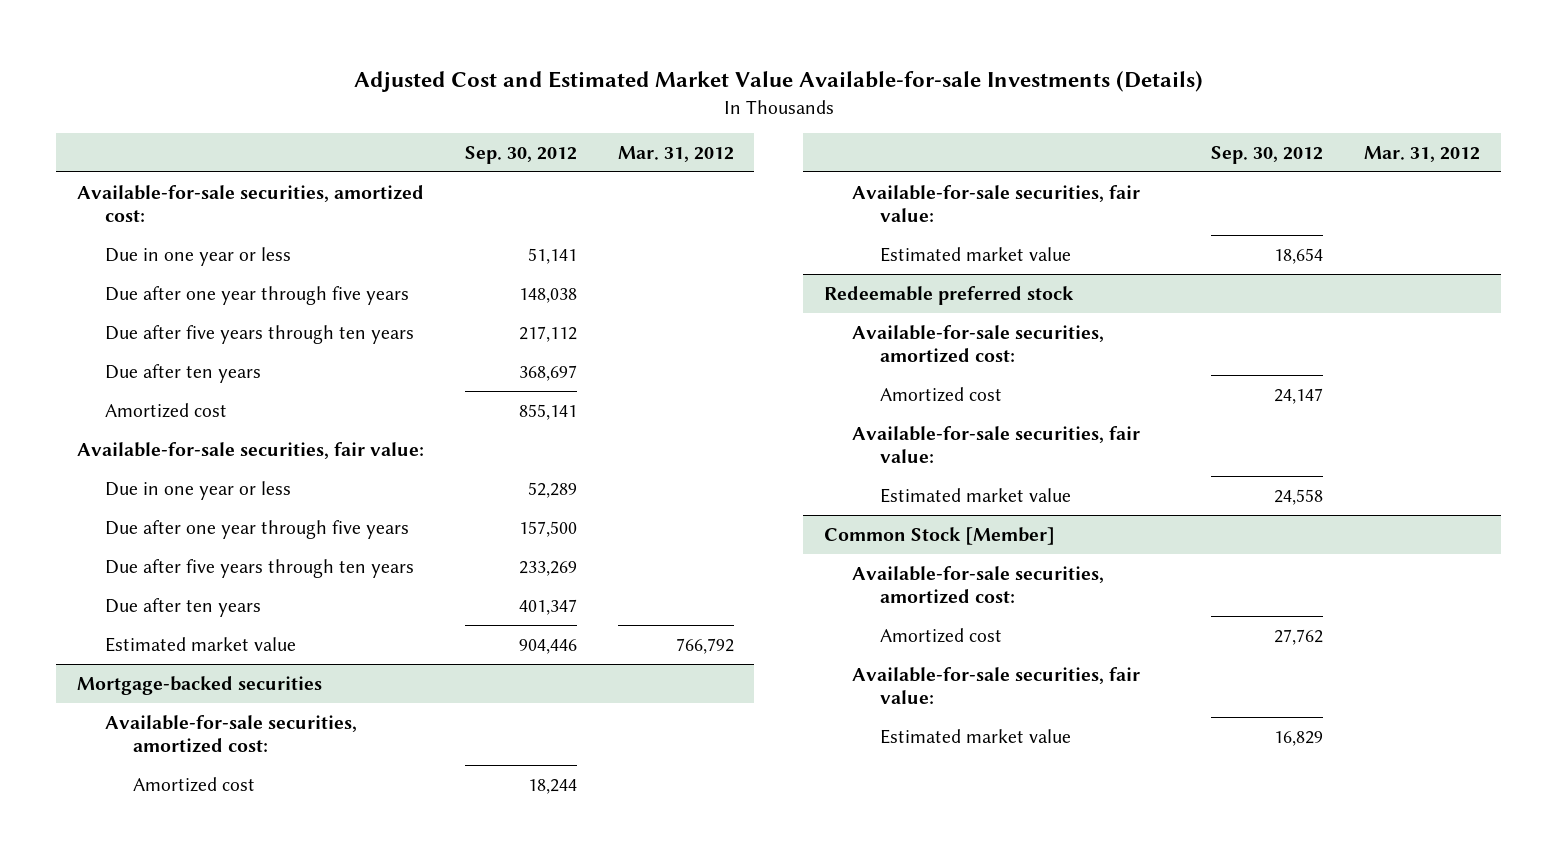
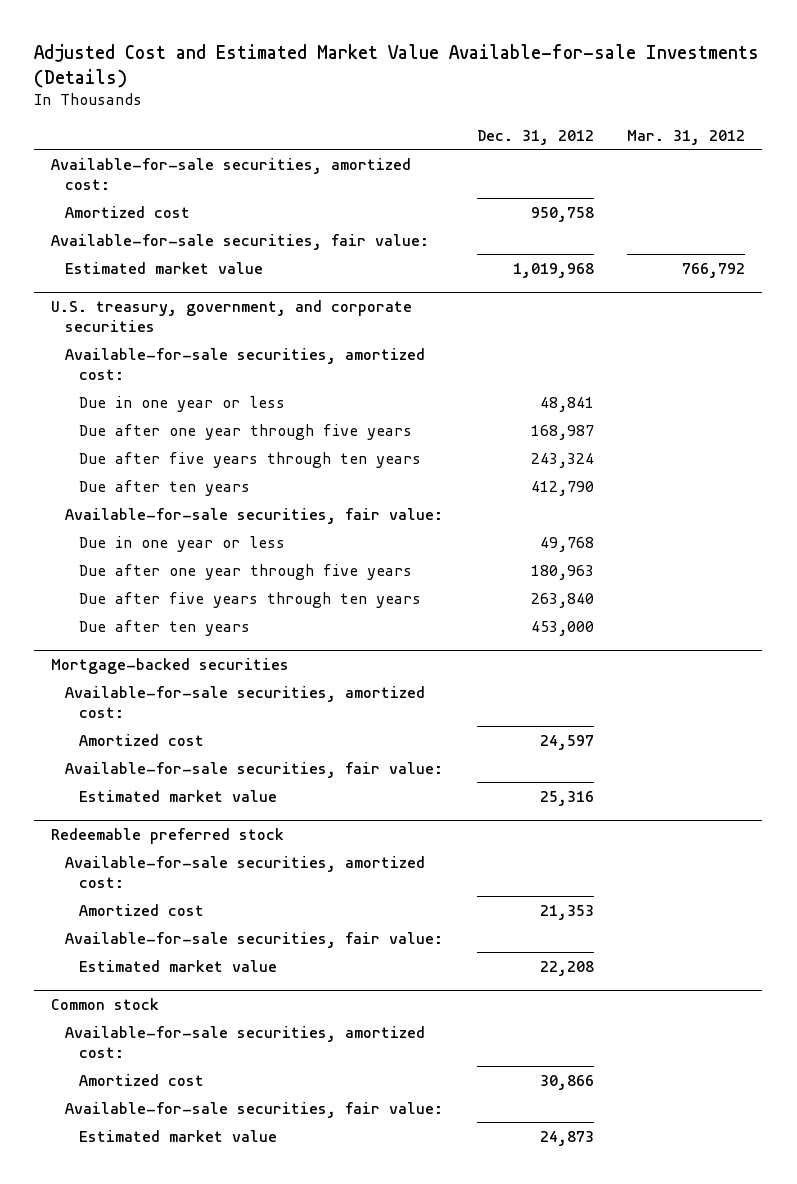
- | Sep. 30, 2012 | Mar. 31, 2012
+ | Dec. 31, 2012 | Mar. 31, 2012
- Due in one year or less | 51,141 |
- Due after one year through five years | 148,038 |
- Due after five years through ten years | 217,112 |
- Due after ten years | 368,697 |
- Due in one year or less | 52,289 |
- Due after one year through five years | 157,500 |
- Due after five years through ten years | 233,269 |
- Due after ten years | 401,347 |
+ U.S. treasury, government, and corporate securities
+ Available-for-sale securities, amortized cost:
+ Due in one year or less | 48,841 |
+ Due after one year through five years | 168,987 |
+ Due after five years through ten years | 243,324 |
+ Due after ten years | 412,790 |
+ Available-for-sale securities, fair value:
+ Due in one year or less | 49,768 |
+ Due after one year through five years | 180,963 |
+ Due after five years through ten years | 263,840 |
+ Due after ten years | 453,000 |
- Common Stock [Member]
+ Common stock

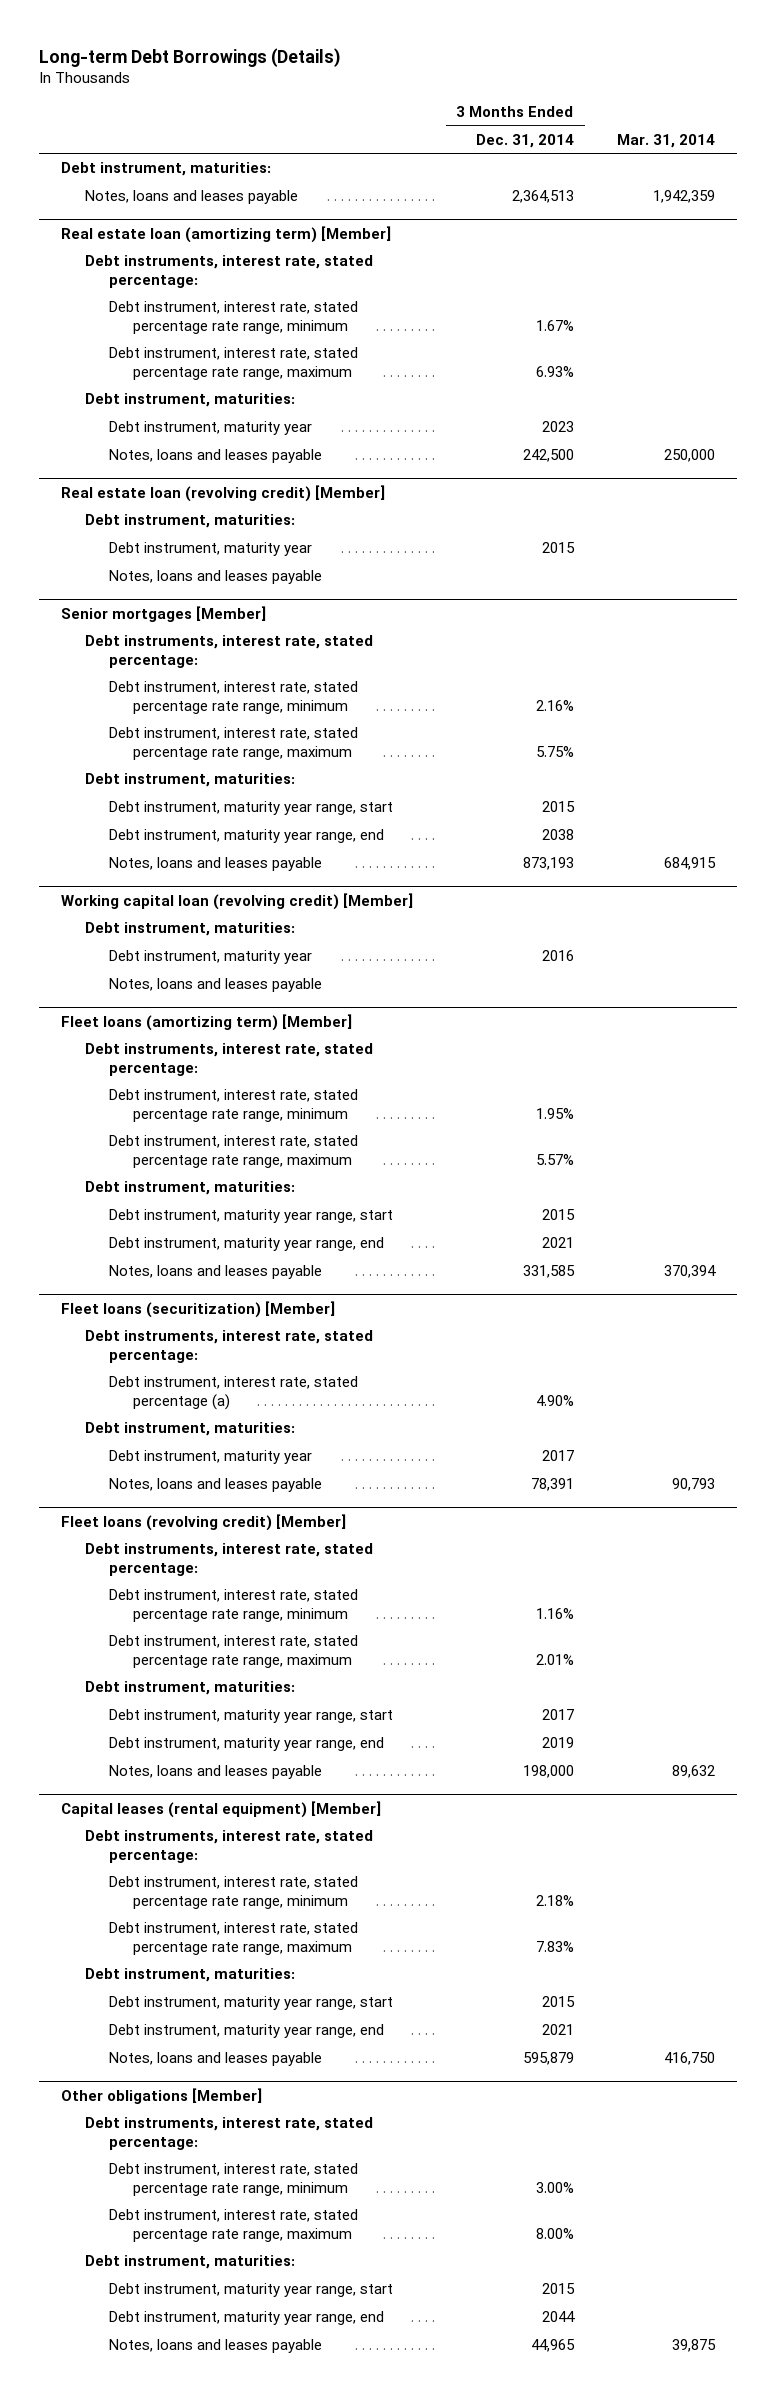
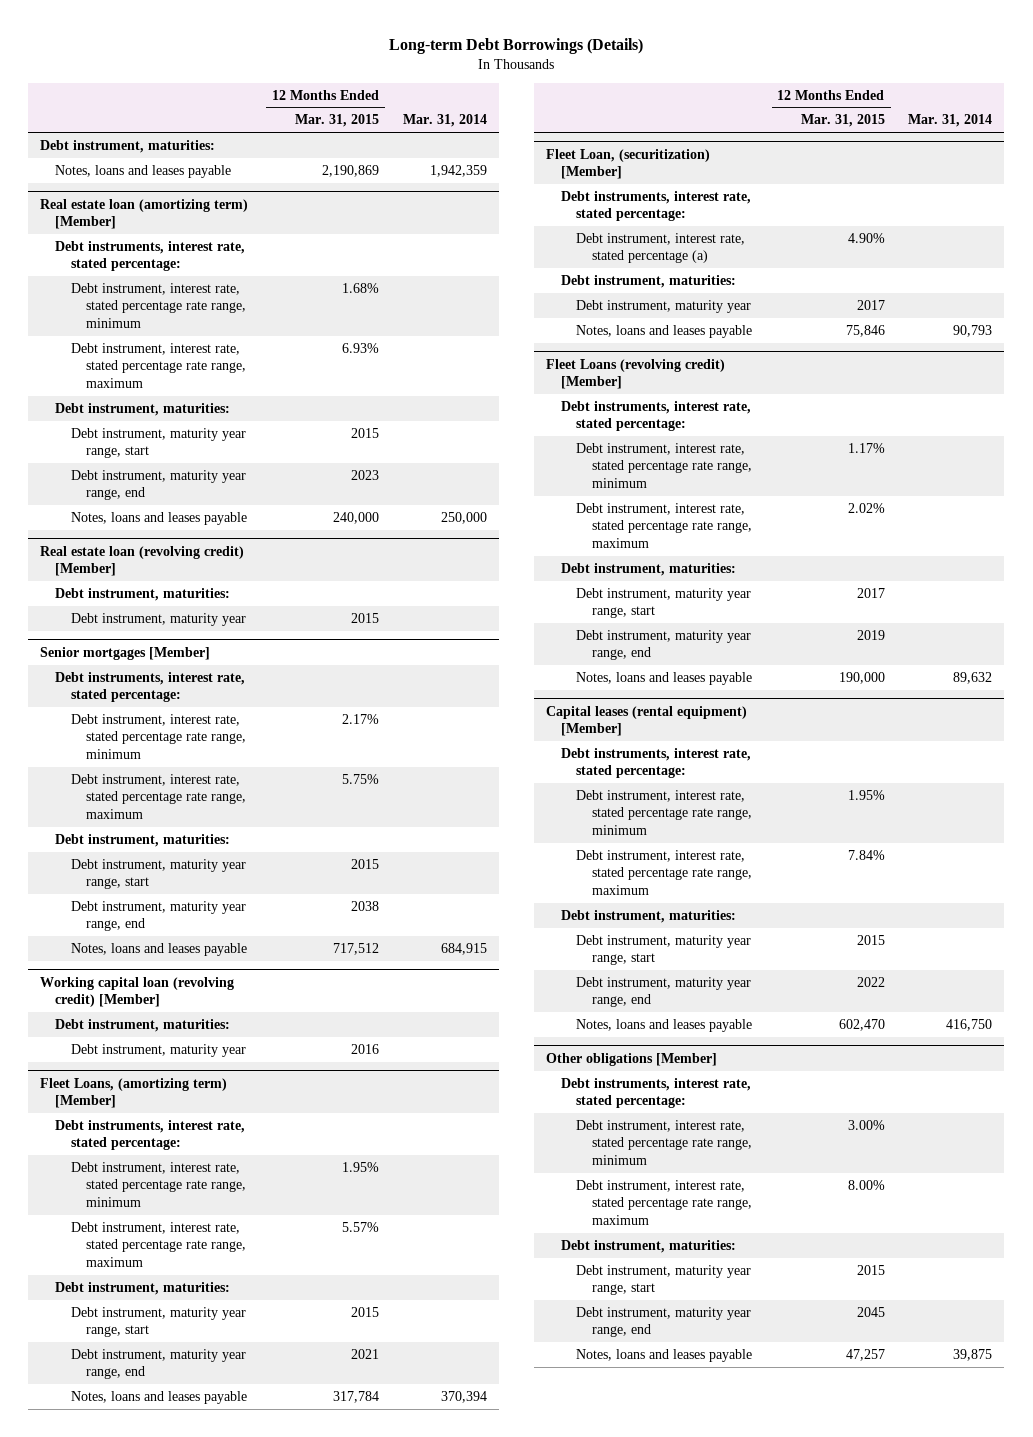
- | 3 Months Ended Dec. 31, 2014 | Mar. 31, 2014
+ | 12 Months Ended Mar. 31, 2015 | Mar. 31, 2014
@ Real estate loan (amortizing term) [Member]
- Debt instrument, maturity year | 2023 |
+ Debt instrument, maturity year range, start | 2015 |
+ Debt instrument, maturity year range, end | 2023 |
@ Real estate loan (revolving credit) [Member]
- Notes, loans and leases payable
@ Working capital loan (revolving credit) [Member]
- Notes, loans and leases payable
- Fleet loans (amortizing term) [Member]
+ Fleet Loans, (amortizing term) [Member]
- Fleet loans (securitization) [Member]
+ Fleet Loan, (securitization) [Member]
- Fleet loans (revolving credit) [Member]
+ Fleet Loans (revolving credit) [Member]

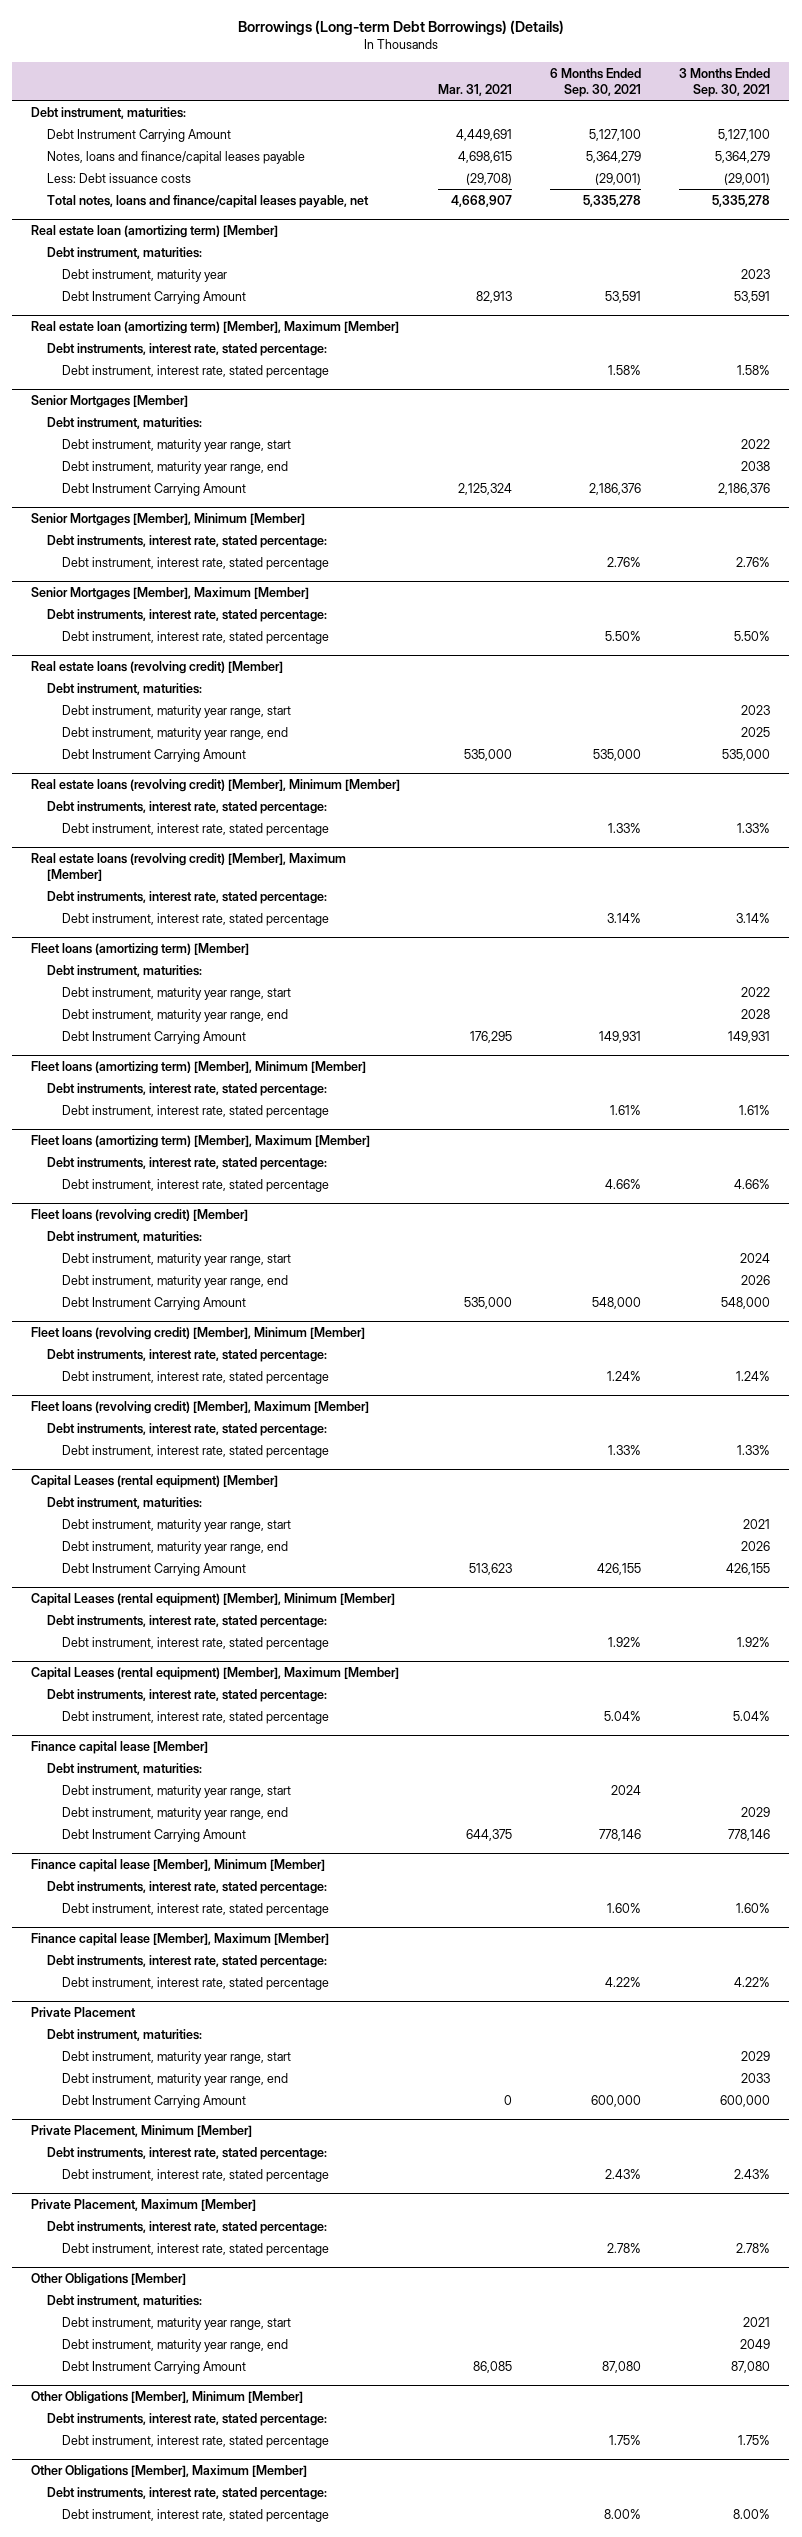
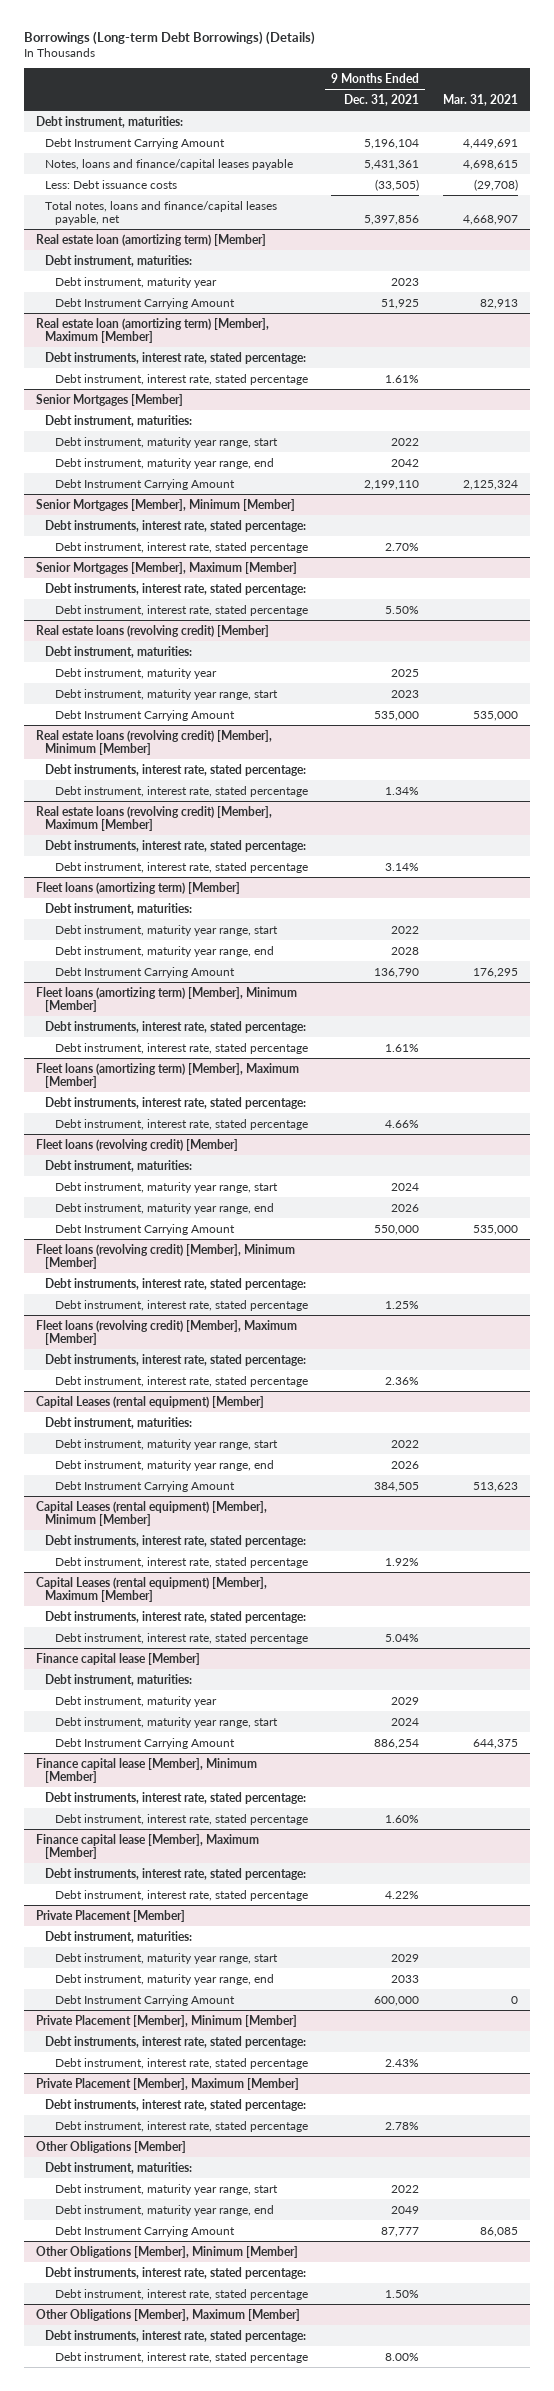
- | Mar. 31, 2021 | 6 Months Ended Sep. 30, 2021 | 3 Months Ended Sep. 30, 2021
+ | 9 Months Ended Dec. 31, 2021 | Mar. 31, 2021
@ Real estate loans (revolving credit) [Member]
+ Debt instrument, maturity year | 2025 |
- Debt instrument, maturity year range, end | | | 2025
@ Finance capital lease [Member]
+ Debt instrument, maturity year | 2029 |
- Debt instrument, maturity year range, end | | | 2029
- Private Placement
+ Private Placement [Member]
- Private Placement, Minimum [Member]
+ Private Placement [Member], Minimum [Member]
- Private Placement, Maximum [Member]
+ Private Placement [Member], Maximum [Member]

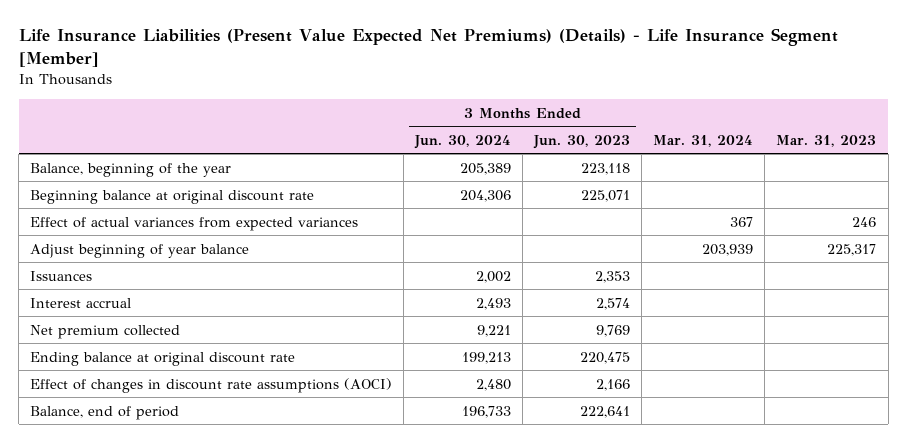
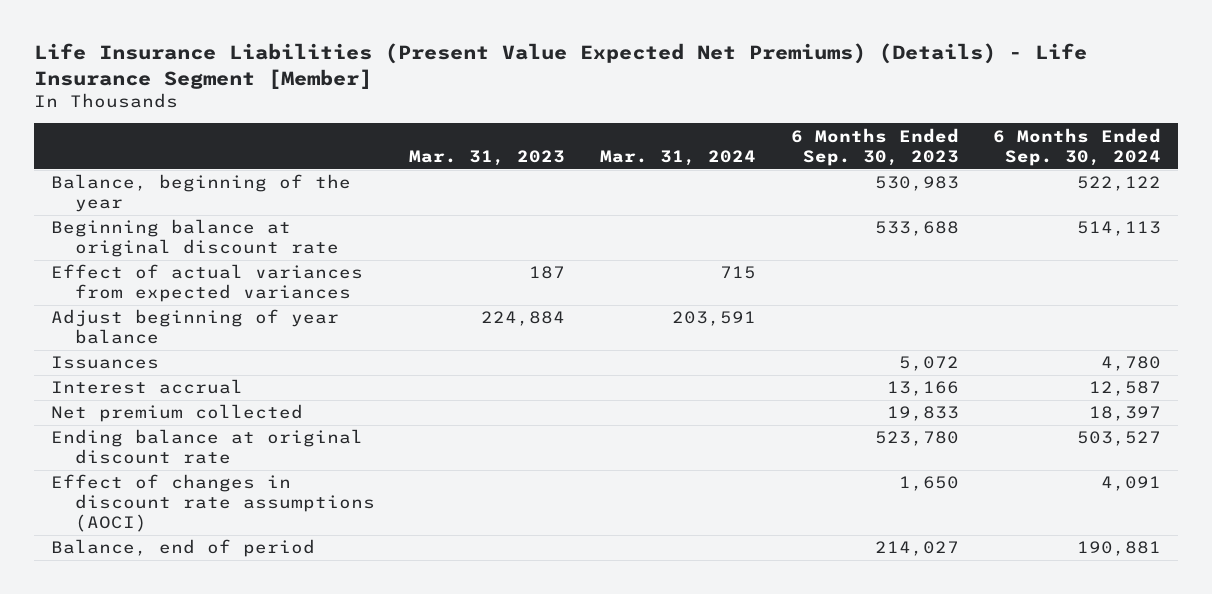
- | 3 Months Ended Jun. 30, 2024 | 3 Months Ended Jun. 30, 2023 | Mar. 31, 2024 | Mar. 31, 2023
+ | Mar. 31, 2023 | Mar. 31, 2024 | 6 Months Ended Sep. 30, 2023 | 6 Months Ended Sep. 30, 2024
- Effect of actual variances from expected variances | | | 367 | 246
- Adjust beginning of year balance | | | 203,939 | 225,317
+ Effect of actual variances from expected variances | 187 | 715 | |
+ Adjust beginning of year balance | 224,884 | 203,591 | |

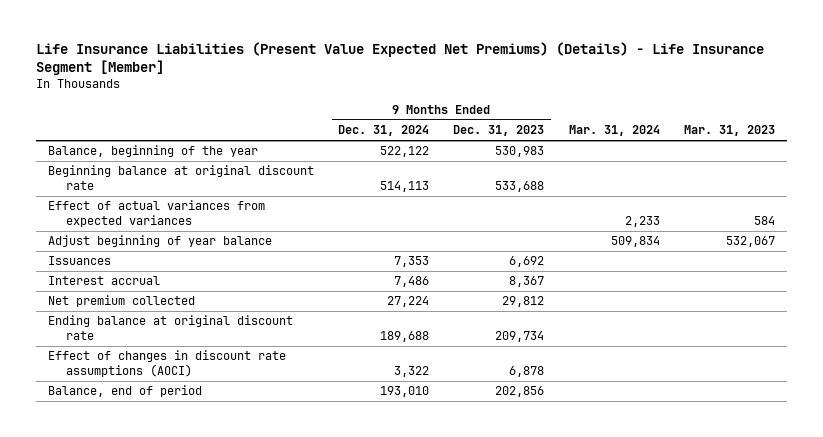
- | Mar. 31, 2023 | Mar. 31, 2024 | 6 Months Ended Sep. 30, 2023 | 6 Months Ended Sep. 30, 2024
+ | 9 Months Ended Dec. 31, 2024 | 9 Months Ended Dec. 31, 2023 | Mar. 31, 2024 | Mar. 31, 2023
- Effect of actual variances from expected variances | 187 | 715 | |
- Adjust beginning of year balance | 224,884 | 203,591 | |
+ Effect of actual variances from expected variances | | | 2,233 | 584
+ Adjust beginning of year balance | | | 509,834 | 532,067

